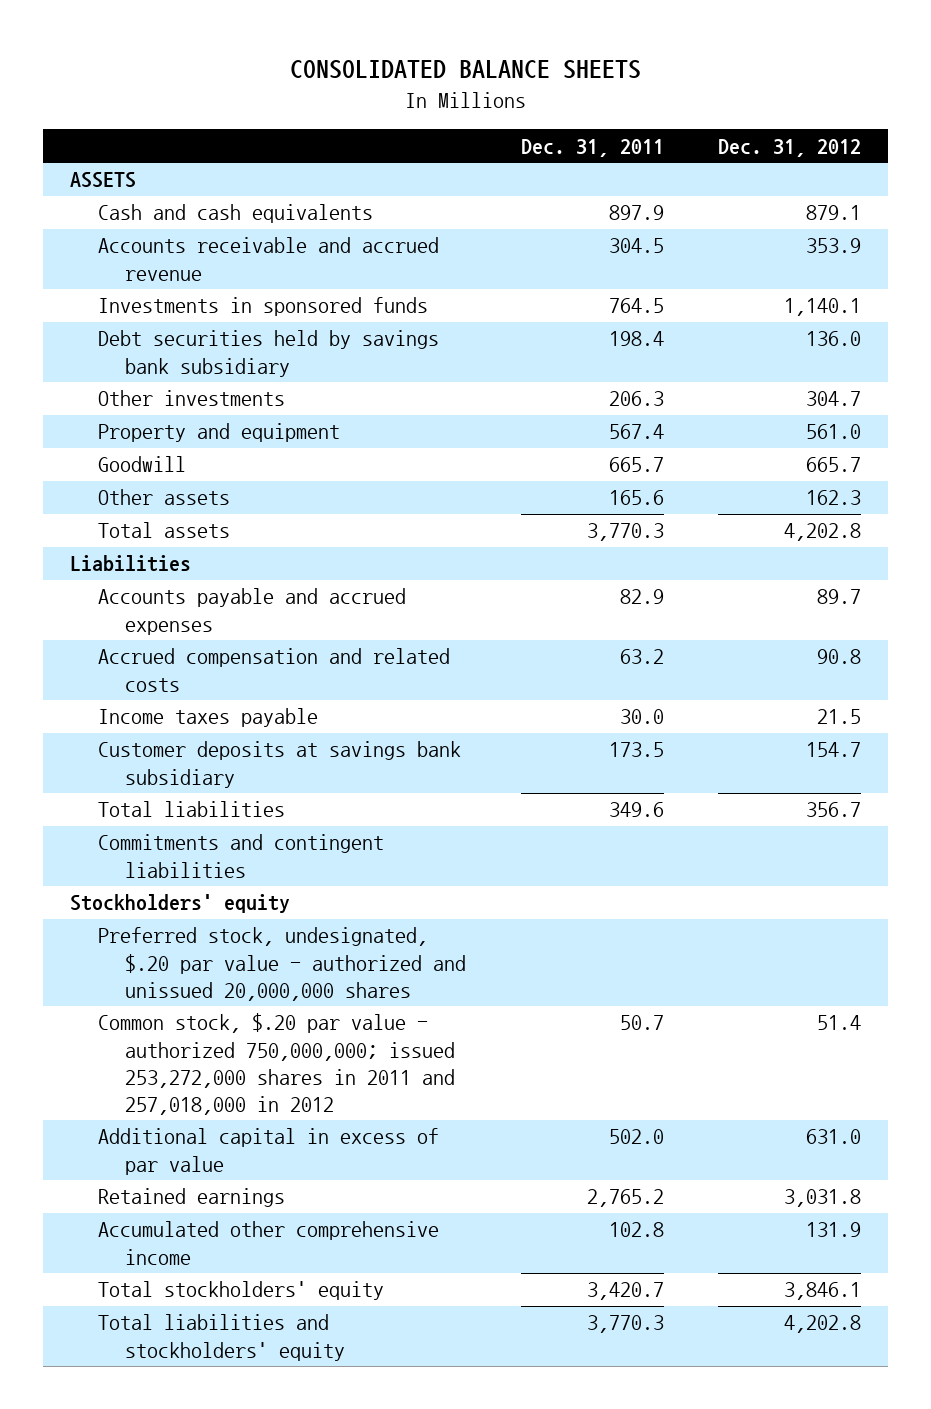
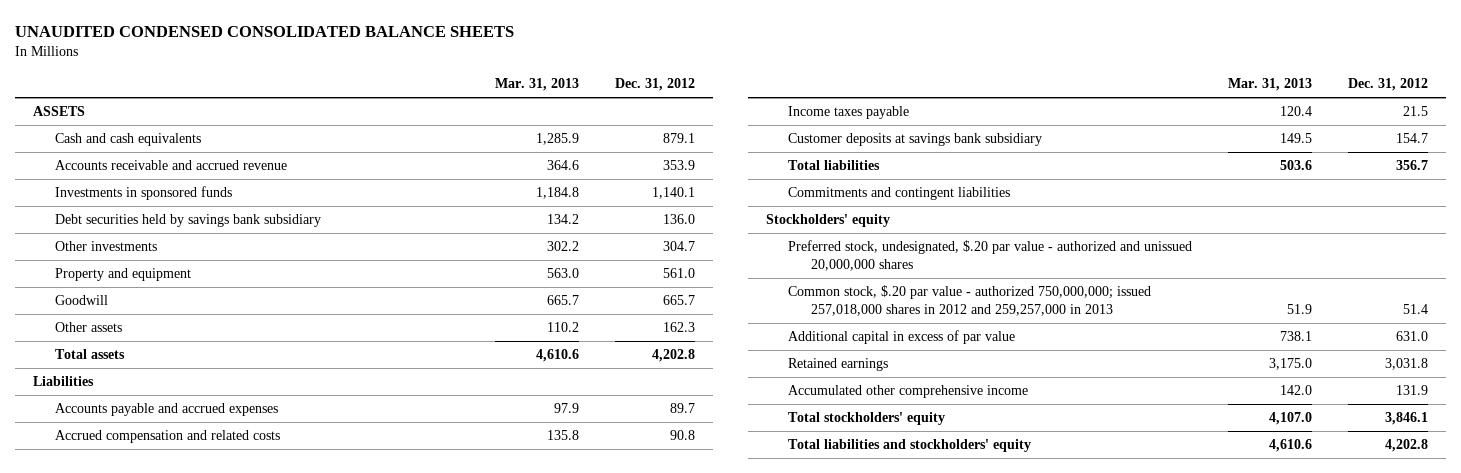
- CONSOLIDATED BALANCE SHEETS
+ UNAUDITED CONDENSED CONSOLIDATED BALANCE SHEETS
- | Dec. 31, 2011 | Dec. 31, 2012
+ | Mar. 31, 2013 | Dec. 31, 2012
- Common stock, $.20 par value - authorized 750,000,000; issued 253,272,000 shares in 2011 and 257,018,000 in 2012 | 50.7 | 51.4
+ Common stock, $.20 par value - authorized 750,000,000; issued 257,018,000 shares in 2012 and 259,257,000 in 2013 | 51.9 | 51.4

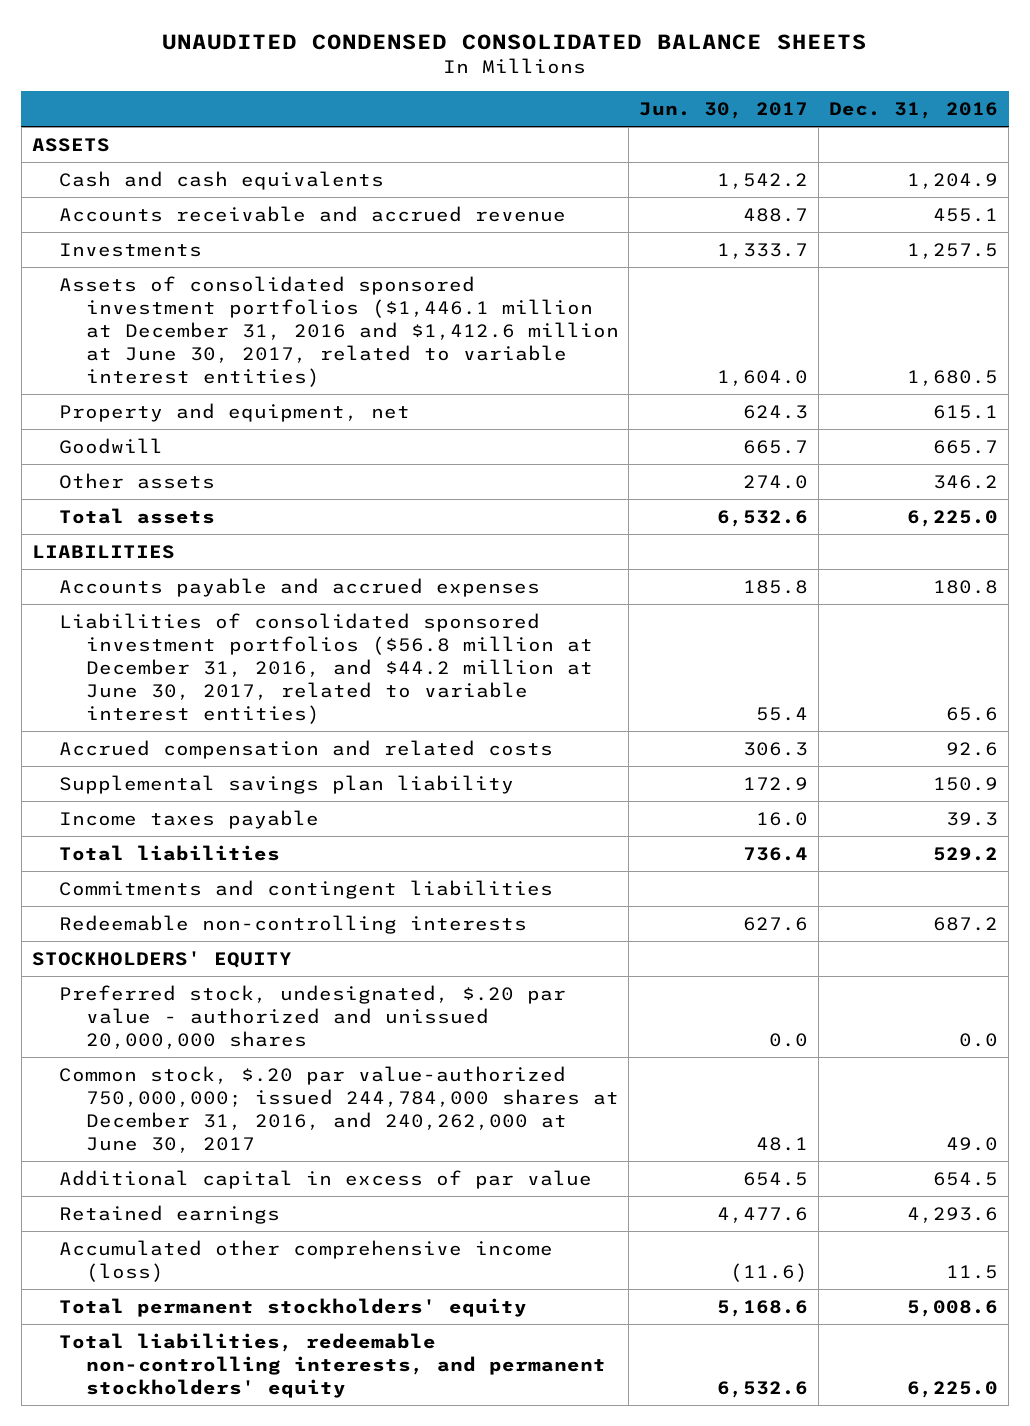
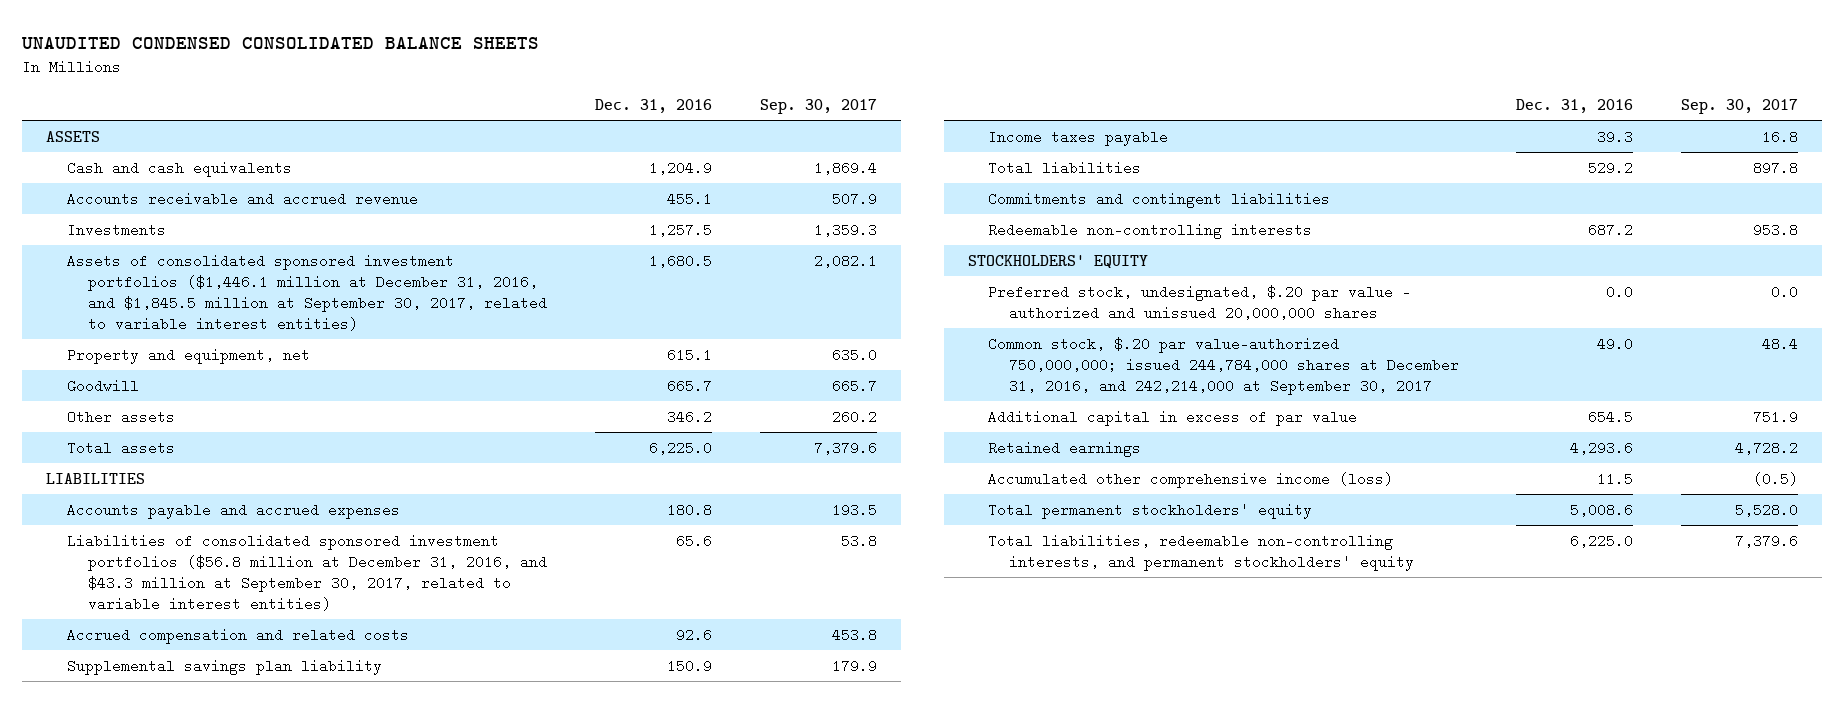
- | Jun. 30, 2017 | Dec. 31, 2016
+ | Dec. 31, 2016 | Sep. 30, 2017
- Assets of consolidated sponsored investment portfolios ($1,446.1 million at December 31, 2016 and $1,412.6 million at June 30, 2017, related to variable interest entities) | 1,604.0 | 1,680.5
+ Assets of consolidated sponsored investment portfolios ($1,446.1 million at December 31, 2016, and $1,845.5 million at September 30, 2017, related to variable interest entities) | 1,680.5 | 2,082.1
- Liabilities of consolidated sponsored investment portfolios ($56.8 million at December 31, 2016, and $44.2 million at June 30, 2017, related to variable interest entities) | 55.4 | 65.6
+ Liabilities of consolidated sponsored investment portfolios ($56.8 million at December 31, 2016, and $43.3 million at September 30, 2017, related to variable interest entities) | 65.6 | 53.8
- Common stock, $.20 par value-authorized 750,000,000; issued 244,784,000 shares at December 31, 2016, and 240,262,000 at June 30, 2017 | 48.1 | 49.0
+ Common stock, $.20 par value-authorized 750,000,000; issued 244,784,000 shares at December 31, 2016, and 242,214,000 at September 30, 2017 | 49.0 | 48.4

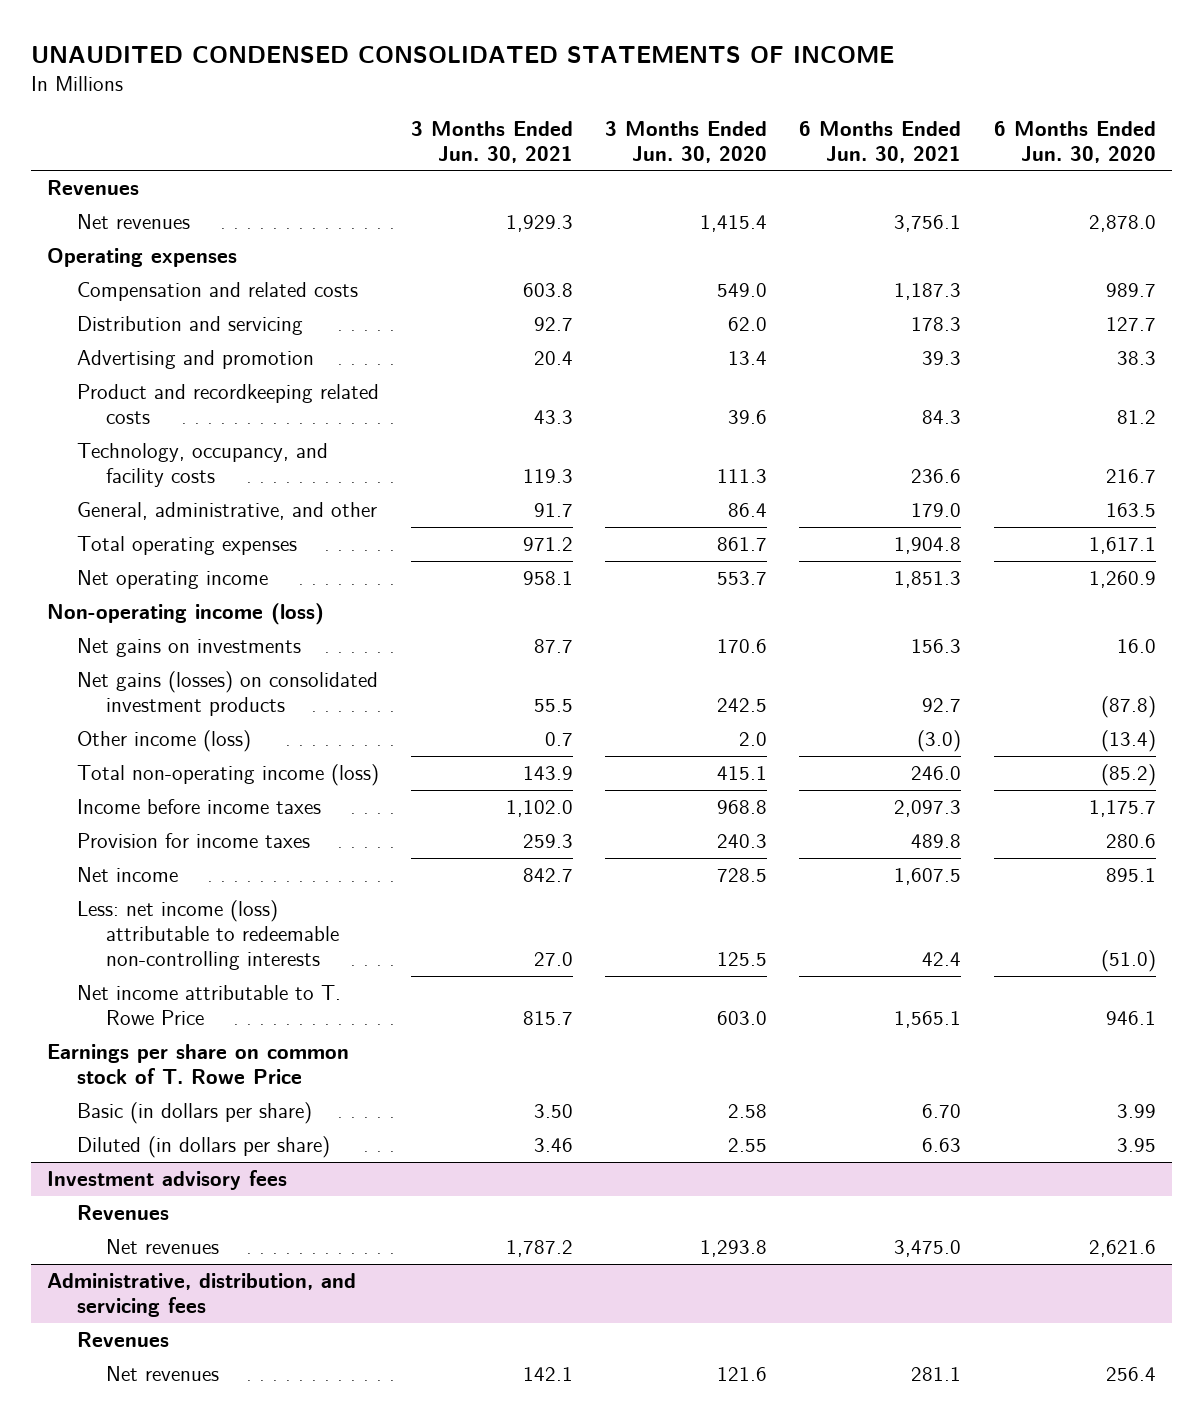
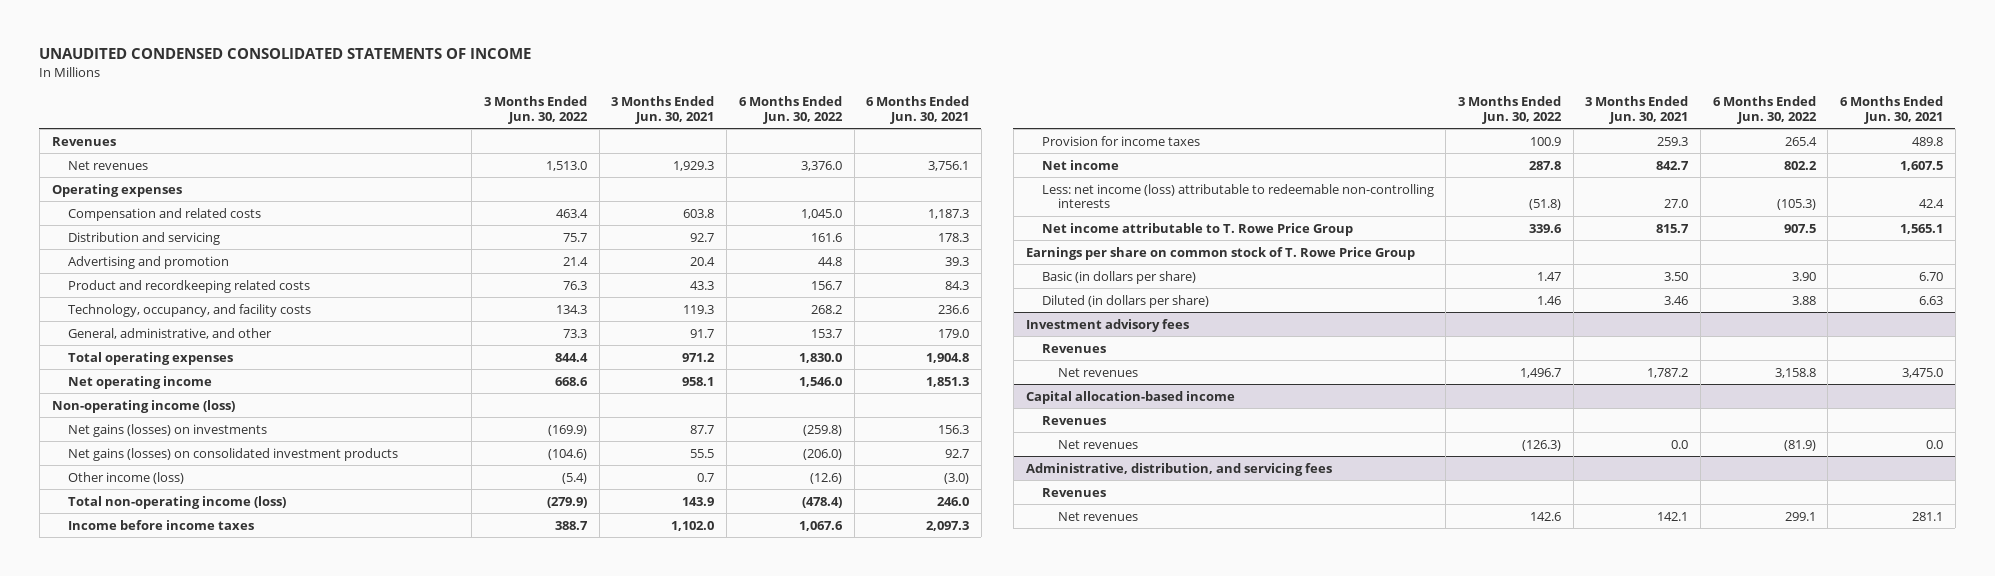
- | 3 Months Ended Jun. 30, 2021 | 3 Months Ended Jun. 30, 2020 | 6 Months Ended Jun. 30, 2021 | 6 Months Ended Jun. 30, 2020
+ | 3 Months Ended Jun. 30, 2022 | 3 Months Ended Jun. 30, 2021 | 6 Months Ended Jun. 30, 2022 | 6 Months Ended Jun. 30, 2021
- Net gains on investments | 87.7 | 170.6 | 156.3 | 16.0
+ Net gains (losses) on investments | (169.9) | 87.7 | (259.8) | 156.3
- Net income attributable to T. Rowe Price | 815.7 | 603.0 | 1,565.1 | 946.1
- Earnings per share on common stock of T. Rowe Price
+ Net income attributable to T. Rowe Price Group | 339.6 | 815.7 | 907.5 | 1,565.1
+ Earnings per share on common stock of T. Rowe Price Group
+ Capital allocation-based income
+ Revenues
+ Net revenues | (126.3) | 0.0 | (81.9) | 0.0

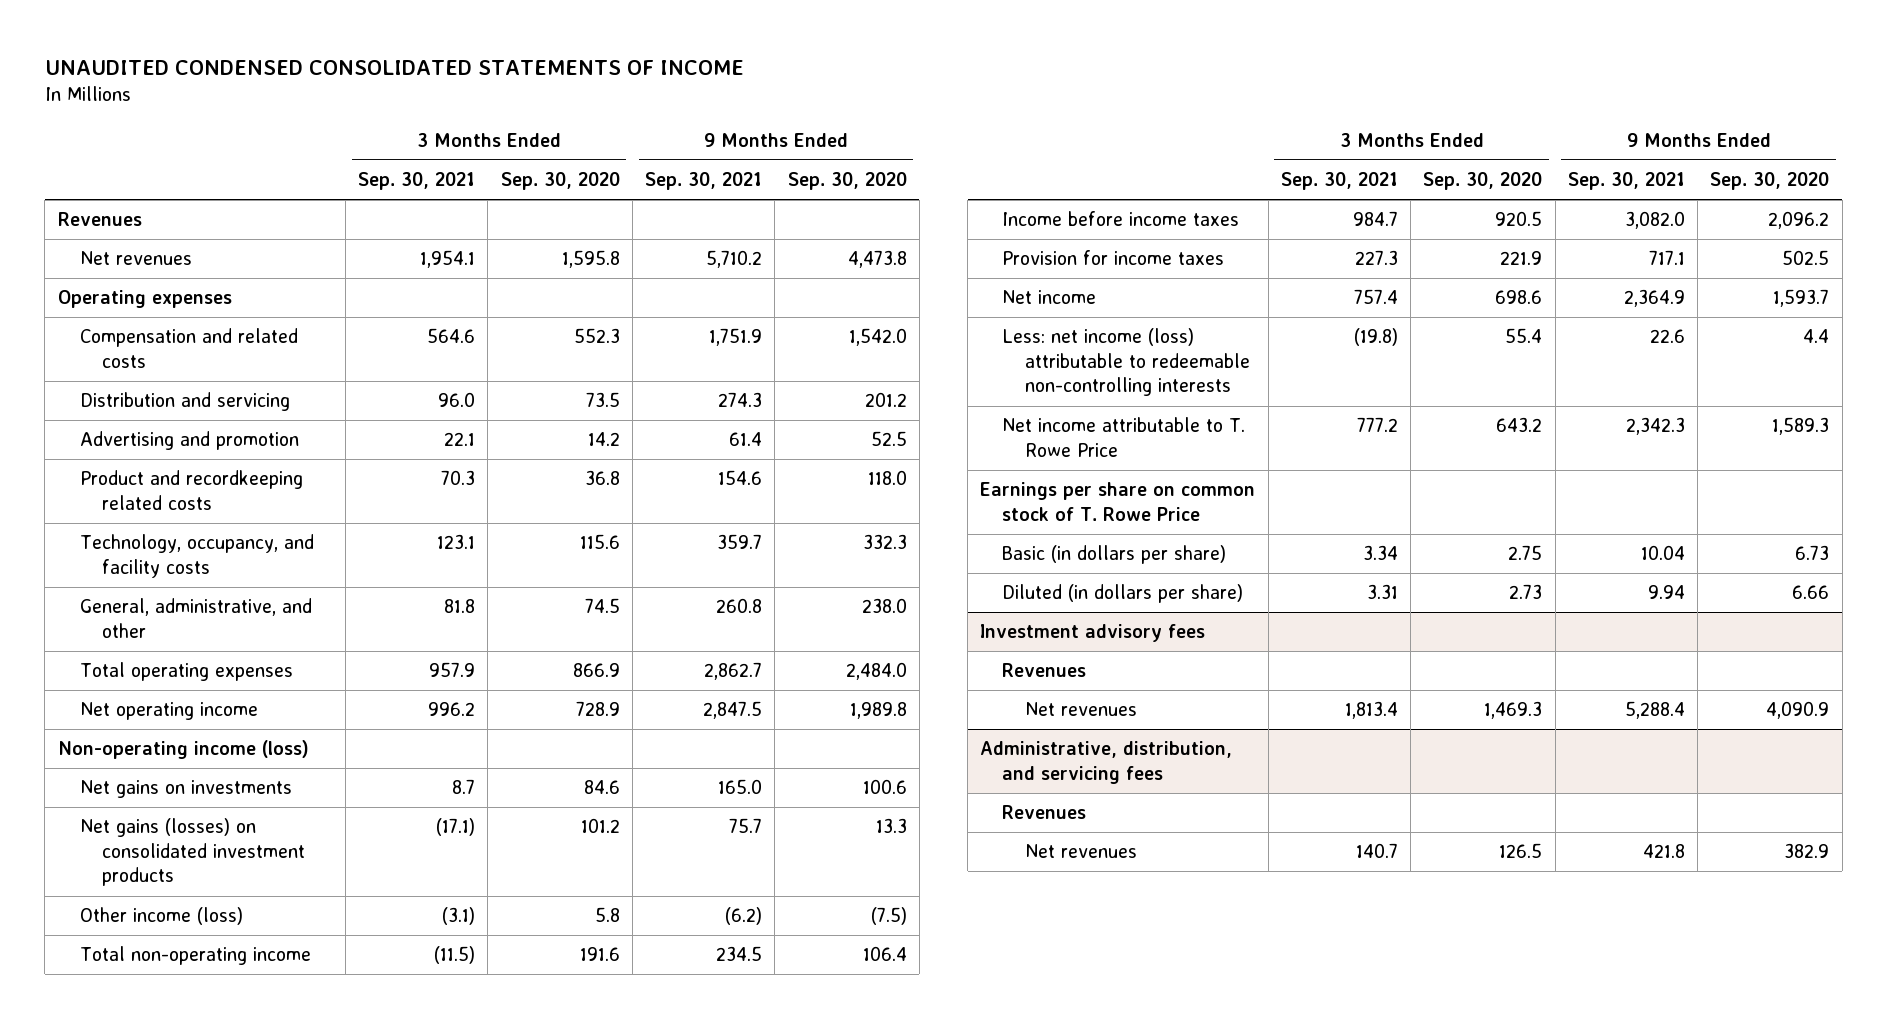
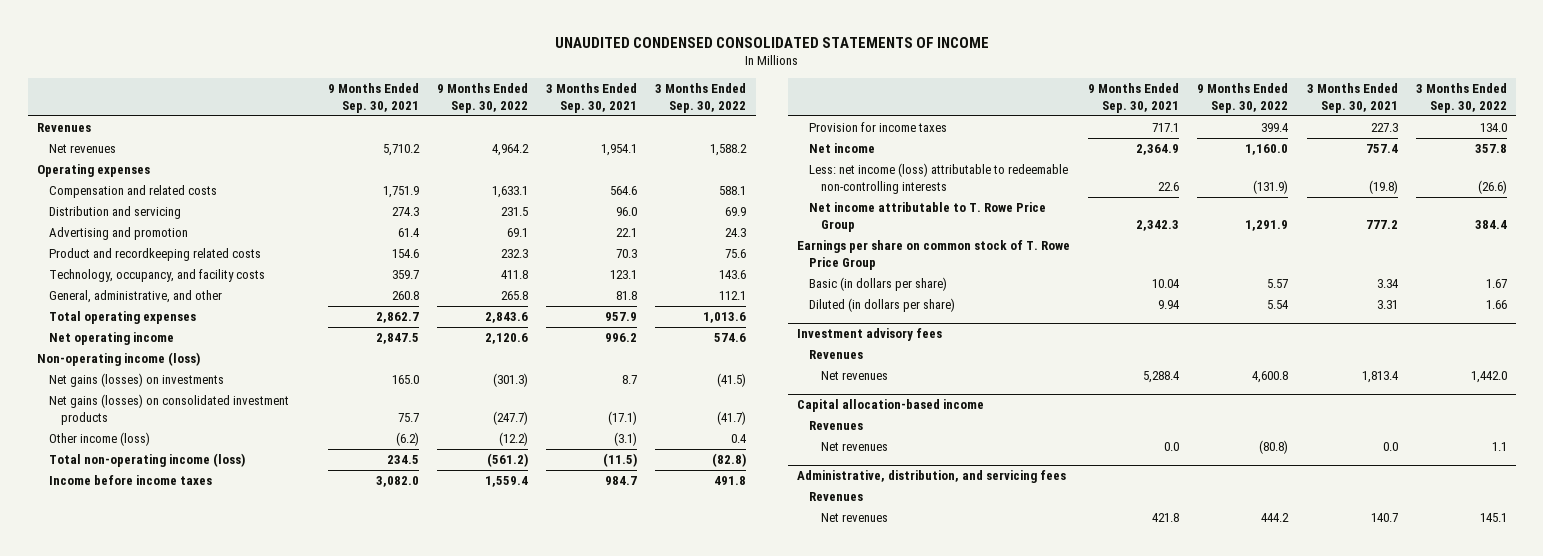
- | 3 Months Ended Sep. 30, 2021 | 3 Months Ended Sep. 30, 2020 | 9 Months Ended Sep. 30, 2021 | 9 Months Ended Sep. 30, 2020
+ | 9 Months Ended Sep. 30, 2021 | 9 Months Ended Sep. 30, 2022 | 3 Months Ended Sep. 30, 2021 | 3 Months Ended Sep. 30, 2022
- Net gains on investments | 8.7 | 84.6 | 165.0 | 100.6
+ Net gains (losses) on investments | 165.0 | (301.3) | 8.7 | (41.5)
- Total non-operating income | (11.5) | 191.6 | 234.5 | 106.4
+ Total non-operating income (loss) | 234.5 | (561.2) | (11.5) | (82.8)
- Net income attributable to T. Rowe Price | 777.2 | 643.2 | 2,342.3 | 1,589.3
- Earnings per share on common stock of T. Rowe Price
+ Net income attributable to T. Rowe Price Group | 2,342.3 | 1,291.9 | 777.2 | 384.4
+ Earnings per share on common stock of T. Rowe Price Group
+ Capital allocation-based income
+ Revenues
+ Net revenues | 0.0 | (80.8) | 0.0 | 1.1

